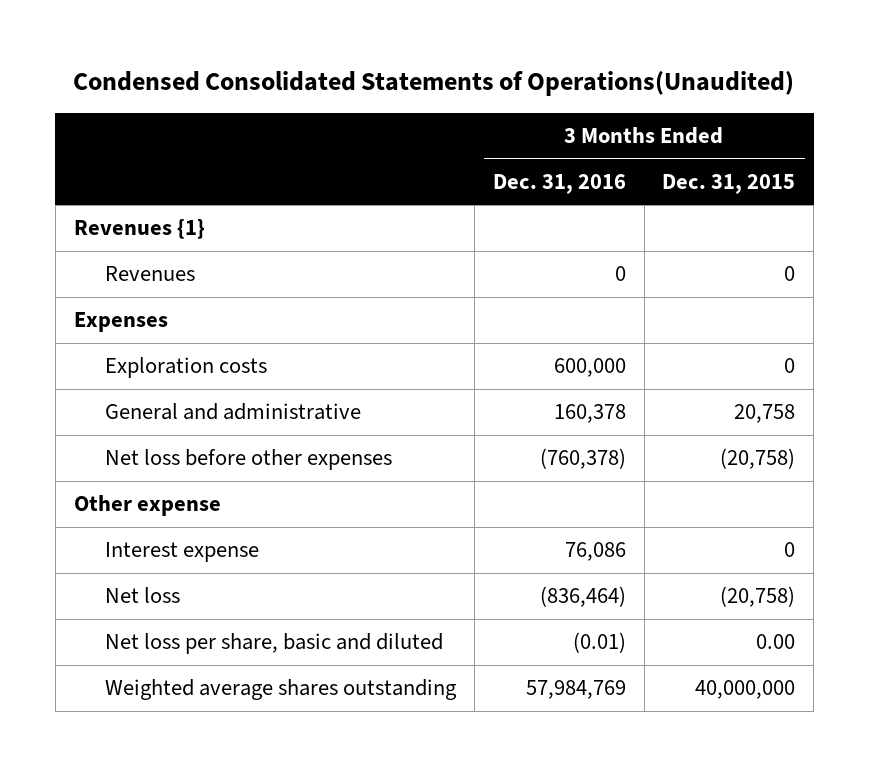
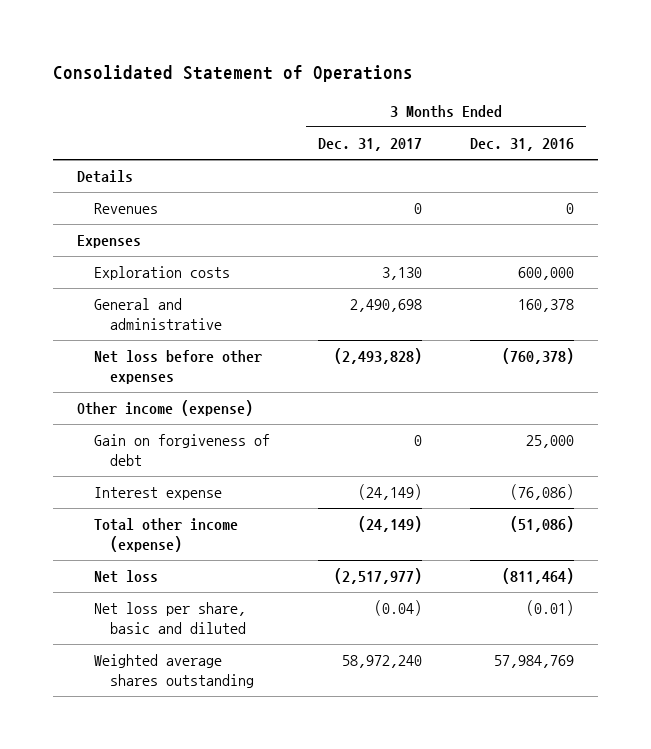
- Condensed Consolidated Statements of Operations(Unaudited)
+ Consolidated Statement of Operations
- | 3 Months Ended Dec. 31, 2016 | 3 Months Ended Dec. 31, 2015
+ | 3 Months Ended Dec. 31, 2017 | 3 Months Ended Dec. 31, 2016
- Revenues {1}
+ Details
- Other expense
- Interest expense | 76,086 | 0
- Net loss | (836,464) | (20,758)
+ Other income (expense)
+ Gain on forgiveness of debt | 0 | 25,000
+ Interest expense | (24,149) | (76,086)
+ Total other income (expense) | (24,149) | (51,086)
+ Net loss | (2,517,977) | (811,464)

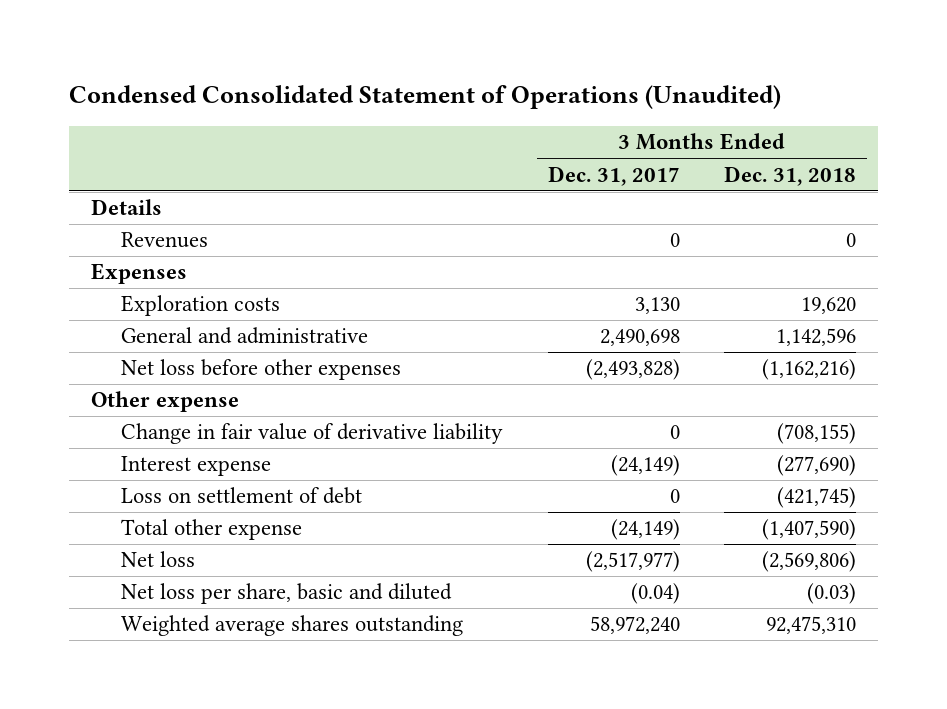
- Consolidated Statement of Operations
+ Condensed Consolidated Statement of Operations (Unaudited)
- | 3 Months Ended Dec. 31, 2017 | 3 Months Ended Dec. 31, 2016
+ | 3 Months Ended Dec. 31, 2017 | 3 Months Ended Dec. 31, 2018
- Other income (expense)
- Gain on forgiveness of debt | 0 | 25,000
+ Other expense
+ Change in fair value of derivative liability | 0 | (708,155)
- Total other income (expense) | (24,149) | (51,086)
+ Loss on settlement of debt | 0 | (421,745)
+ Total other expense | (24,149) | (1,407,590)

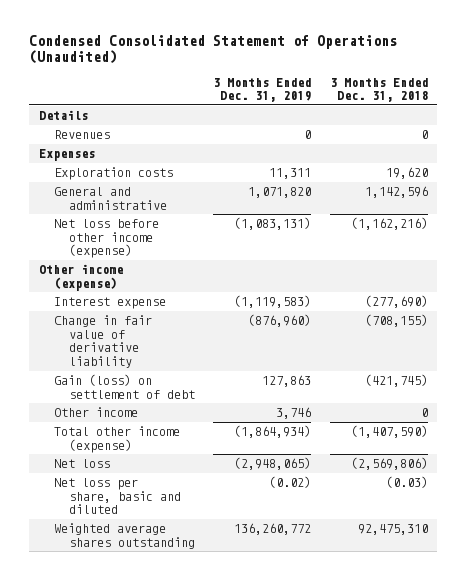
- | 3 Months Ended Dec. 31, 2017 | 3 Months Ended Dec. 31, 2018
+ | 3 Months Ended Dec. 31, 2019 | 3 Months Ended Dec. 31, 2018
- Net loss before other expenses | (2,493,828) | (1,162,216)
- Other expense
+ Net loss before other income (expense) | (1,083,131) | (1,162,216)
+ Other income (expense)
- Loss on settlement of debt | 0 | (421,745)
- Total other expense | (24,149) | (1,407,590)
moved down: Change in fair value of derivative liability | (876,960) | (708,155)
+ Gain (loss) on settlement of debt | 127,863 | (421,745)
+ Other income | 3,746 | 0
+ Total other income (expense) | (1,864,934) | (1,407,590)

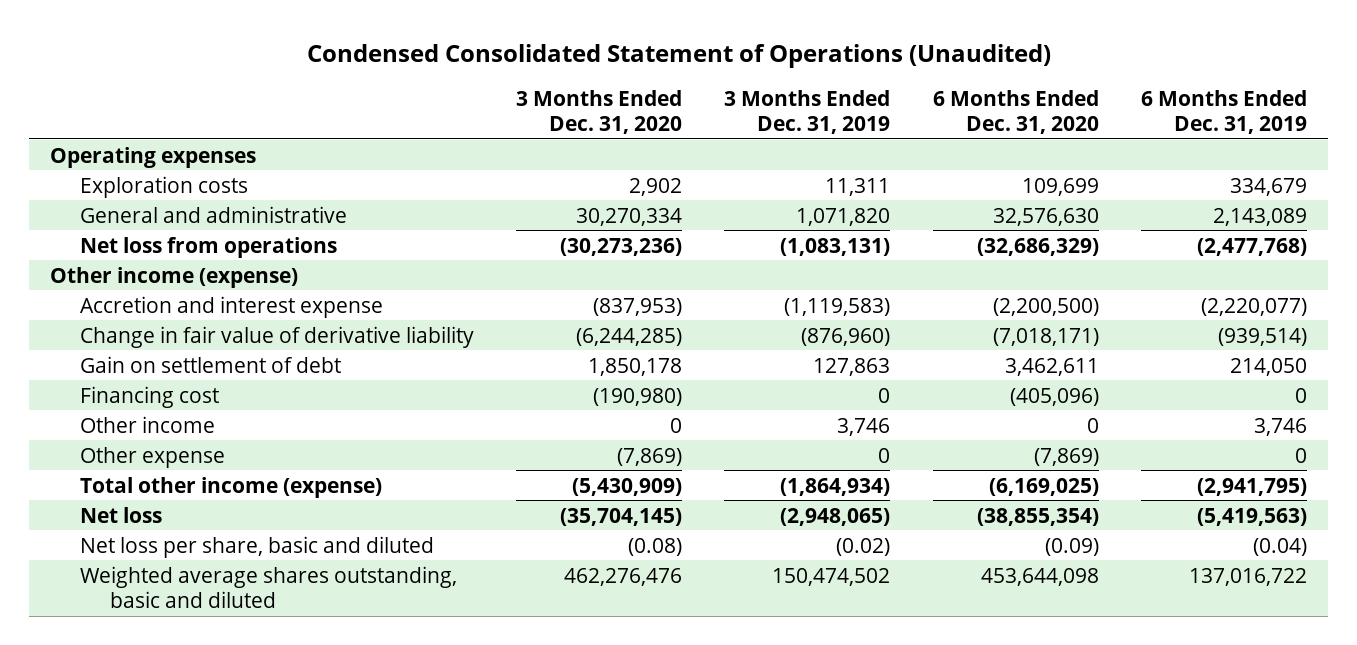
- | 3 Months Ended Dec. 31, 2019 | 3 Months Ended Dec. 31, 2018
+ | 3 Months Ended Dec. 31, 2020 | 3 Months Ended Dec. 31, 2019 | 6 Months Ended Dec. 31, 2020 | 6 Months Ended Dec. 31, 2019
- Details
- Revenues | 0 | 0
- Expenses
+ Operating expenses
- Net loss before other income (expense) | (1,083,131) | (1,162,216)
+ Net loss from operations | (30,273,236) | (1,083,131) | (32,686,329) | (2,477,768)
- Interest expense | (1,119,583) | (277,690)
+ Accretion and interest expense | (837,953) | (1,119,583) | (2,200,500) | (2,220,077)
- Gain (loss) on settlement of debt | 127,863 | (421,745)
+ Gain on settlement of debt | 1,850,178 | 127,863 | 3,462,611 | 214,050
+ Financing cost | (190,980) | 0 | (405,096) | 0
+ Other expense | (7,869) | 0 | (7,869) | 0
- Weighted average shares outstanding | 136,260,772 | 92,475,310
+ Weighted average shares outstanding, basic and diluted | 462,276,476 | 150,474,502 | 453,644,098 | 137,016,722

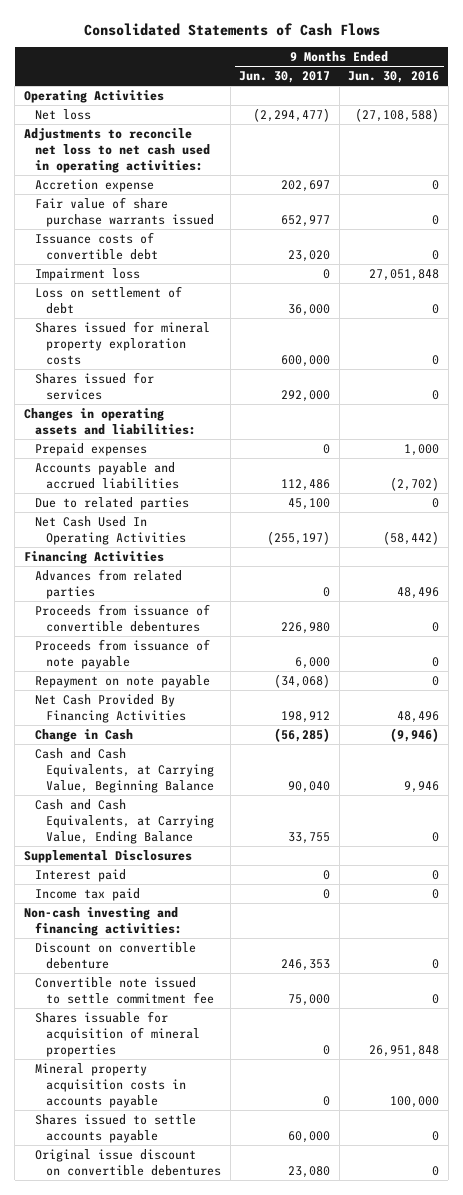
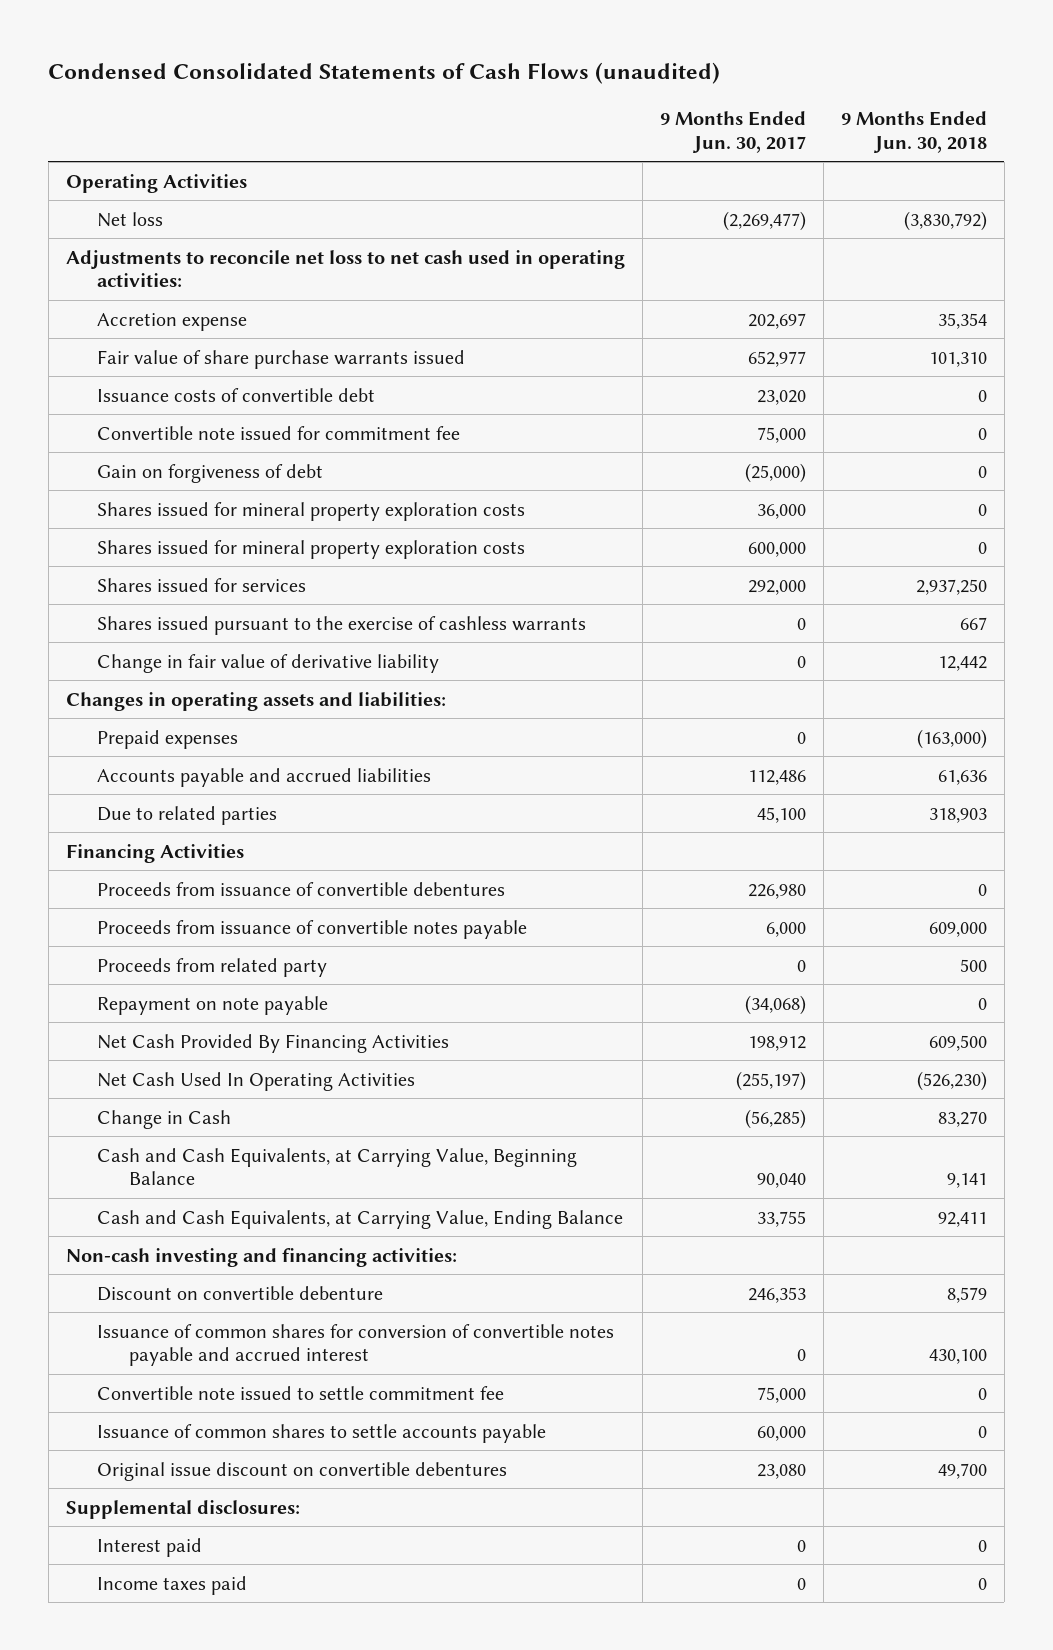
- Consolidated Statements of Cash Flows
+ Condensed Consolidated Statements of Cash Flows (unaudited)
- | 9 Months Ended Jun. 30, 2017 | 9 Months Ended Jun. 30, 2016
+ | 9 Months Ended Jun. 30, 2017 | 9 Months Ended Jun. 30, 2018
- Net loss | (2,294,477) | (27,108,588)
+ Net loss | (2,269,477) | (3,830,792)
- Impairment loss | 0 | 27,051,848
- Loss on settlement of debt | 36,000 | 0
+ Convertible note issued for commitment fee | 75,000 | 0
+ Gain on forgiveness of debt | (25,000) | 0
+ Shares issued for mineral property exploration costs | 36,000 | 0
+ Shares issued pursuant to the exercise of cashless warrants | 0 | 667
+ Change in fair value of derivative liability | 0 | 12,442
- Advances from related parties | 0 | 48,496
- Proceeds from issuance of note payable | 6,000 | 0
+ Proceeds from issuance of convertible notes payable | 6,000 | 609,000
+ Proceeds from related party | 0 | 500
moved down: Net Cash Used In Operating Activities | (255,197) | (526,230)
- Supplemental Disclosures
- Income tax paid | 0 | 0
+ Issuance of common shares for conversion of convertible notes payable and accrued interest | 0 | 430,100
- Shares issuable for acquisition of mineral properties | 0 | 26,951,848
- Mineral property acquisition costs in accounts payable | 0 | 100,000
- Shares issued to settle accounts payable | 60,000 | 0
+ Issuance of common shares to settle accounts payable | 60,000 | 0
+ Supplemental disclosures:
moved down: Interest paid | 0 | 0
+ Income taxes paid | 0 | 0

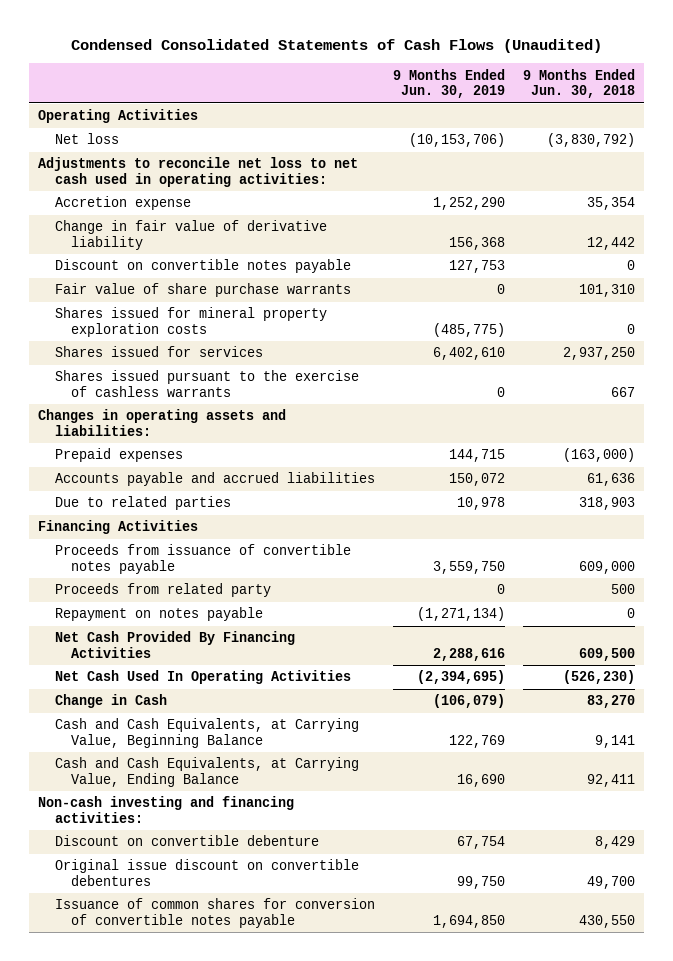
- Condensed Consolidated Statements of Cash Flows (unaudited)
+ Condensed Consolidated Statements of Cash Flows (Unaudited)
- | 9 Months Ended Jun. 30, 2017 | 9 Months Ended Jun. 30, 2018
+ | 9 Months Ended Jun. 30, 2019 | 9 Months Ended Jun. 30, 2018
- Fair value of share purchase warrants issued | 652,977 | 101,310
- Issuance costs of convertible debt | 23,020 | 0
- Convertible note issued for commitment fee | 75,000 | 0
- Gain on forgiveness of debt | (25,000) | 0
- Shares issued for mineral property exploration costs | 36,000 | 0
moved up: Change in fair value of derivative liability | 156,368 | 12,442
+ Discount on convertible notes payable | 127,753 | 0
+ Fair value of share purchase warrants | 0 | 101,310
- Proceeds from issuance of convertible debentures | 226,980 | 0
- Repayment on note payable | (34,068) | 0
+ Repayment on notes payable | (1,271,134) | 0
- Discount on convertible debenture | 246,353 | 8,579
- Issuance of common shares for conversion of convertible notes payable and accrued interest | 0 | 430,100
- Convertible note issued to settle commitment fee | 75,000 | 0
- Issuance of common shares to settle accounts payable | 60,000 | 0
+ Discount on convertible debenture | 67,754 | 8,429
- Supplemental disclosures:
- Interest paid | 0 | 0
- Income taxes paid | 0 | 0
+ Issuance of common shares for conversion of convertible notes payable | 1,694,850 | 430,550

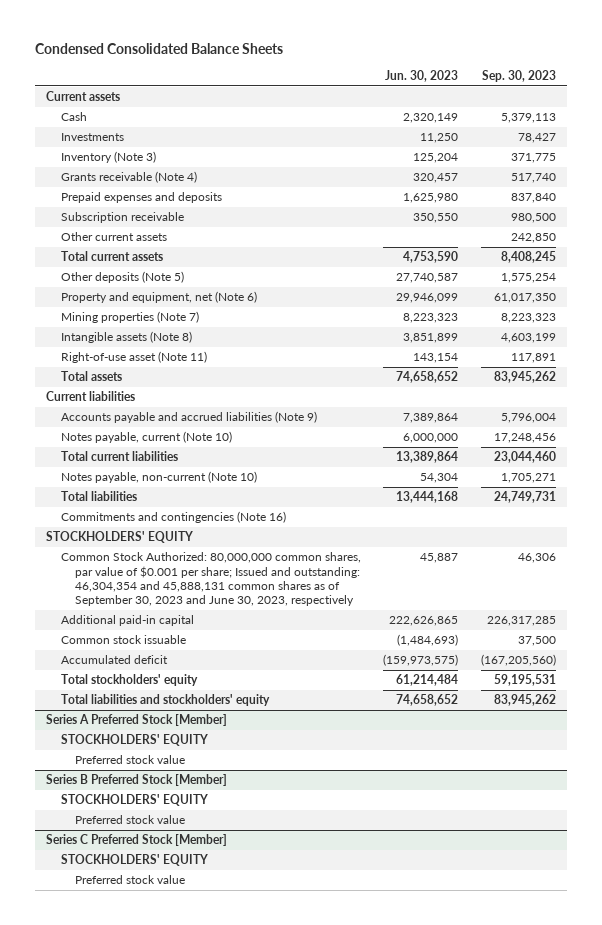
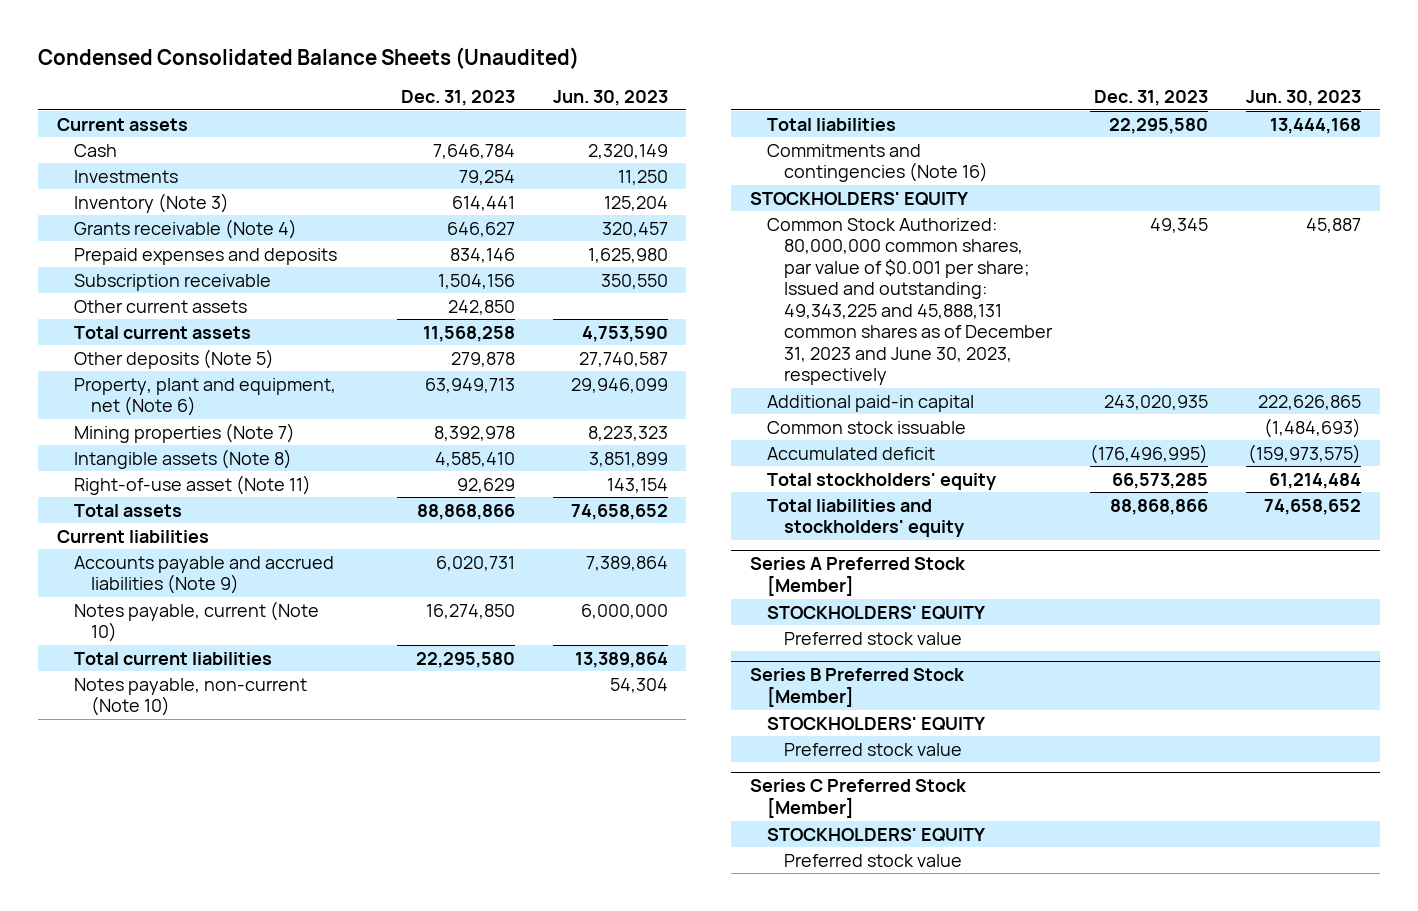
- Condensed Consolidated Balance Sheets
+ Condensed Consolidated Balance Sheets (Unaudited)
- | Jun. 30, 2023 | Sep. 30, 2023
+ | Dec. 31, 2023 | Jun. 30, 2023
- Property and equipment, net (Note 6) | 29,946,099 | 61,017,350
+ Property, plant and equipment, net (Note 6) | 63,949,713 | 29,946,099
- Common Stock Authorized: 80,000,000 common shares, par value of $0.001 per share; Issued and outstanding: 46,304,354 and 45,888,131 common shares as of September 30, 2023 and June 30, 2023, respectively | 45,887 | 46,306
+ Common Stock Authorized: 80,000,000 common shares, par value of $0.001 per share; Issued and outstanding: 49,343,225 and 45,888,131 common shares as of December 31, 2023 and June 30, 2023, respectively | 49,345 | 45,887

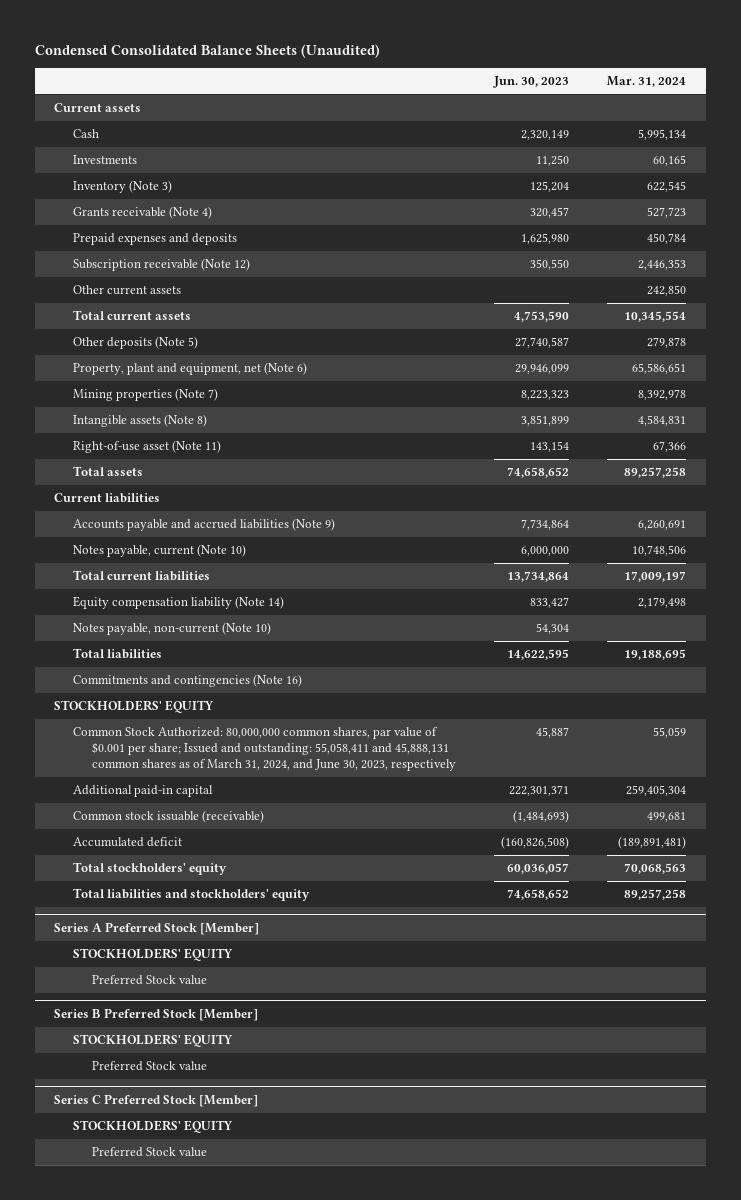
- | Dec. 31, 2023 | Jun. 30, 2023
+ | Jun. 30, 2023 | Mar. 31, 2024
- Subscription receivable | 1,504,156 | 350,550
+ Subscription receivable (Note 12) | 350,550 | 2,446,353
- Accounts payable and accrued liabilities (Note 9) | 6,020,731 | 7,389,864
+ Accounts payable and accrued liabilities (Note 9) | 7,734,864 | 6,260,691
- Total current liabilities | 22,295,580 | 13,389,864
+ Total current liabilities | 13,734,864 | 17,009,197
+ Equity compensation liability (Note 14) | 833,427 | 2,179,498
- Total liabilities | 22,295,580 | 13,444,168
+ Total liabilities | 14,622,595 | 19,188,695
- Common Stock Authorized: 80,000,000 common shares, par value of $0.001 per share; Issued and outstanding: 49,343,225 and 45,888,131 common shares as of December 31, 2023 and June 30, 2023, respectively | 49,345 | 45,887
- Additional paid-in capital | 243,020,935 | 222,626,865
- Common stock issuable | | (1,484,693)
- Accumulated deficit | (176,496,995) | (159,973,575)
- Total stockholders' equity | 66,573,285 | 61,214,484
+ Common Stock Authorized: 80,000,000 common shares, par value of $0.001 per share; Issued and outstanding: 55,058,411 and 45,888,131 common shares as of March 31, 2024, and June 30, 2023, respectively | 45,887 | 55,059
+ Additional paid-in capital | 222,301,371 | 259,405,304
+ Common stock issuable (receivable) | (1,484,693) | 499,681
+ Accumulated deficit | (160,826,508) | (189,891,481)
+ Total stockholders' equity | 60,036,057 | 70,068,563
@ Series A Preferred Stock [Member]
- Preferred stock value
+ Preferred Stock value
@ Series B Preferred Stock [Member]
- Preferred stock value
+ Preferred Stock value
@ Series C Preferred Stock [Member]
- Preferred stock value
+ Preferred Stock value

